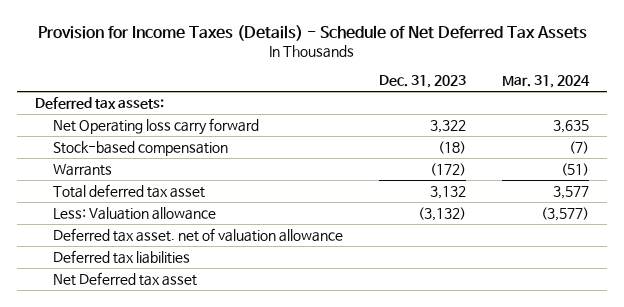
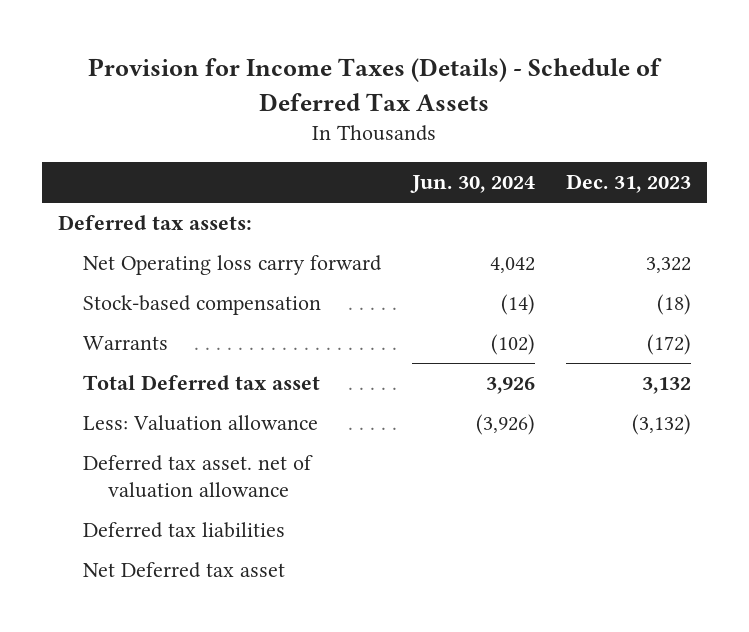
- Provision for Income Taxes (Details) - Schedule of Net Deferred Tax Assets
+ Provision for Income Taxes (Details) - Schedule of Deferred Tax Assets
- | Dec. 31, 2023 | Mar. 31, 2024
+ | Jun. 30, 2024 | Dec. 31, 2023
- Total deferred tax asset | 3,132 | 3,577
+ Total Deferred tax asset | 3,926 | 3,132

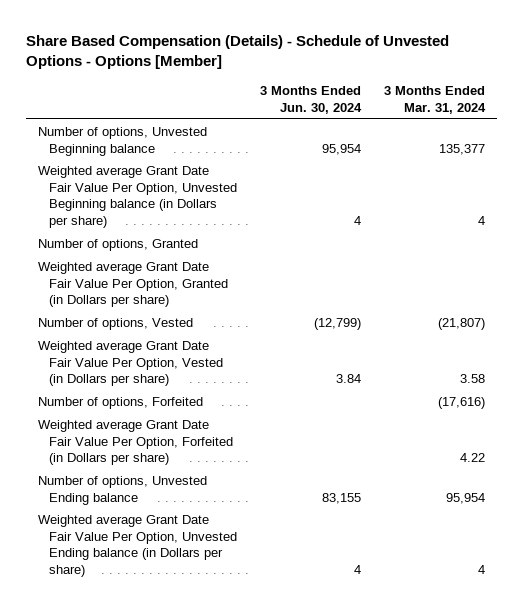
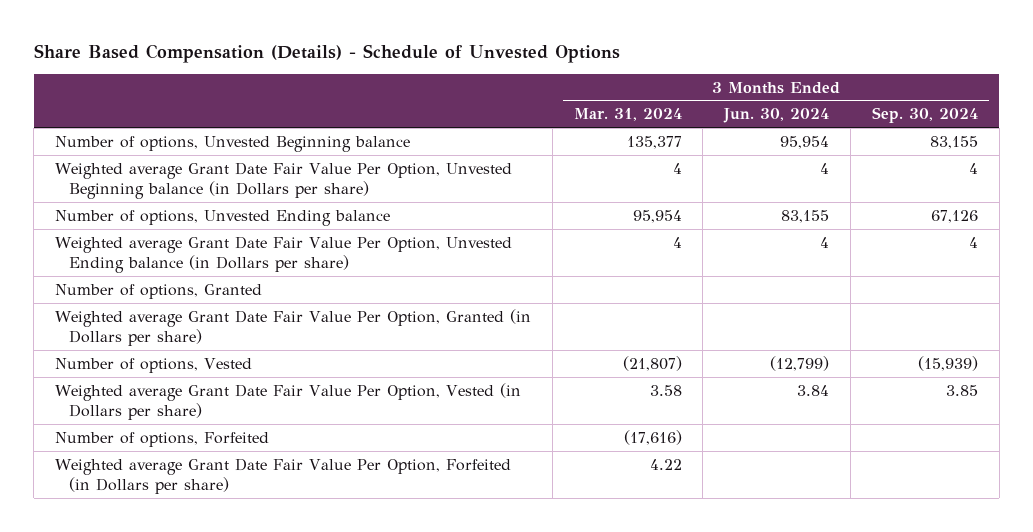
- Share Based Compensation (Details) - Schedule of Unvested Options - Options [Member]
+ Share Based Compensation (Details) - Schedule of Unvested Options
- | 3 Months Ended Jun. 30, 2024 | 3 Months Ended Mar. 31, 2024
+ | 3 Months Ended Mar. 31, 2024 | 3 Months Ended Jun. 30, 2024 | 3 Months Ended Sep. 30, 2024
moved up: Number of options, Unvested Ending balance | 95,954 | 83,155 | 67,126
moved up: Weighted average Grant Date Fair Value Per Option, Unvested Ending balance (in Dollars per share) | 4 | 4 | 4

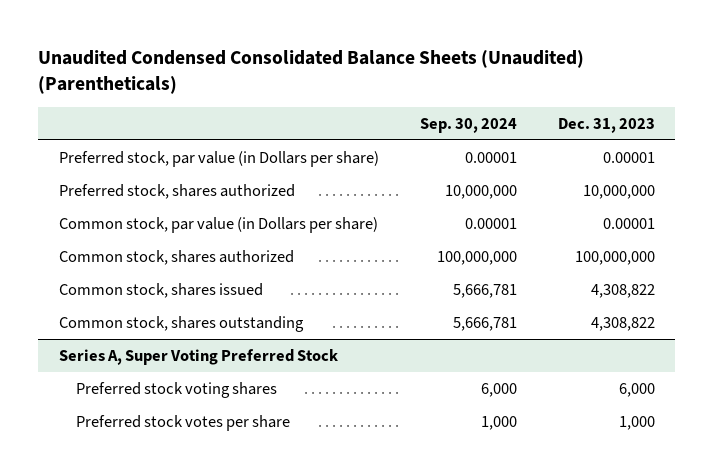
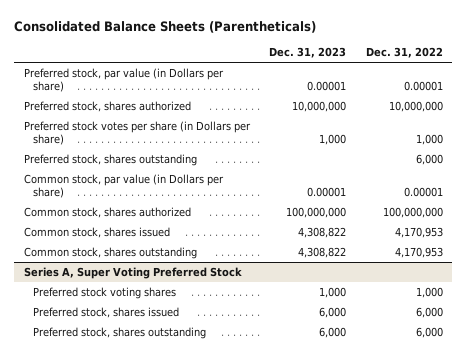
- Unaudited Condensed Consolidated Balance Sheets (Unaudited) (Parentheticals)
+ Consolidated Balance Sheets (Parentheticals)
- | Sep. 30, 2024 | Dec. 31, 2023
+ | Dec. 31, 2023 | Dec. 31, 2022
+ Preferred stock votes per share (in Dollars per share) | 1,000 | 1,000
+ Preferred stock, shares outstanding | | 6,000
@ Series A, Super Voting Preferred Stock
- Preferred stock voting shares | 6,000 | 6,000
- Preferred stock votes per share | 1,000 | 1,000
+ Preferred stock voting shares | 1,000 | 1,000
+ Preferred stock, shares issued | 6,000 | 6,000
+ Preferred stock, shares outstanding | 6,000 | 6,000

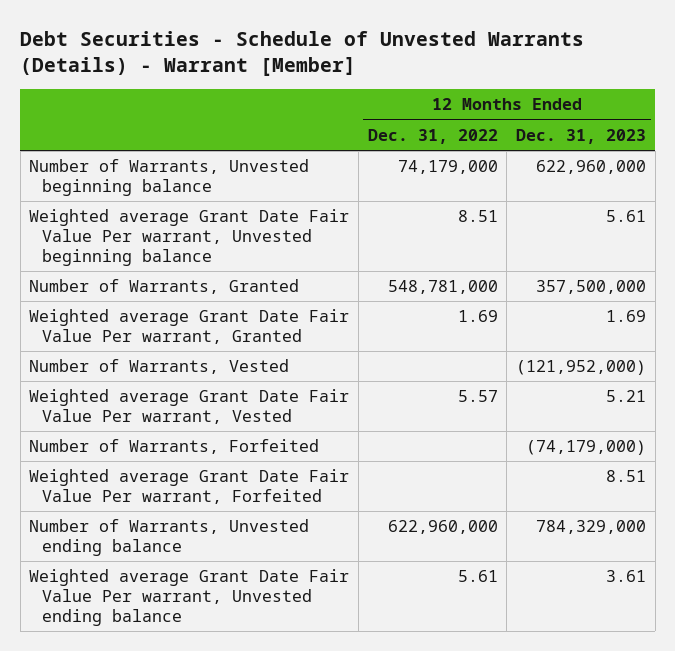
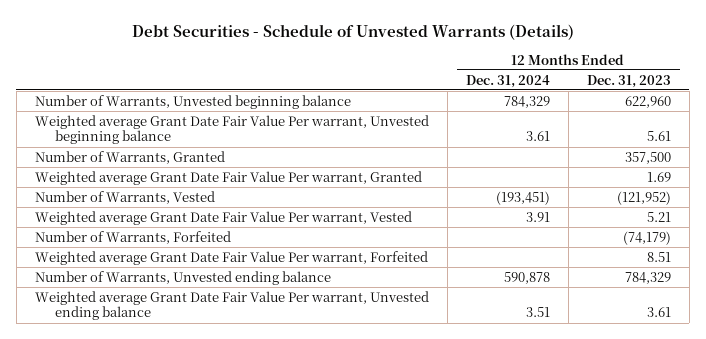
- Debt Securities - Schedule of Unvested Warrants (Details) - Warrant [Member]
+ Debt Securities - Schedule of Unvested Warrants (Details)
- | 12 Months Ended Dec. 31, 2022 | 12 Months Ended Dec. 31, 2023
+ | 12 Months Ended Dec. 31, 2024 | 12 Months Ended Dec. 31, 2023
- Number of Warrants, Unvested beginning balance | 74,179,000 | 622,960,000
+ Number of Warrants, Unvested beginning balance | 784,329 | 622,960
- Number of Warrants, Granted | 548,781,000 | 357,500,000
+ Number of Warrants, Granted | | 357,500
- Number of Warrants, Vested | | (121,952,000)
+ Number of Warrants, Vested | (193,451) | (121,952)
- Number of Warrants, Forfeited | | (74,179,000)
+ Number of Warrants, Forfeited | | (74,179)
- Number of Warrants, Unvested ending balance | 622,960,000 | 784,329,000
+ Number of Warrants, Unvested ending balance | 590,878 | 784,329

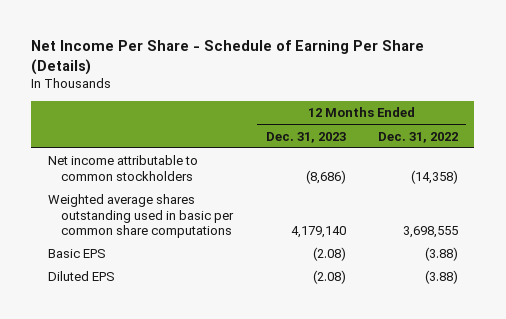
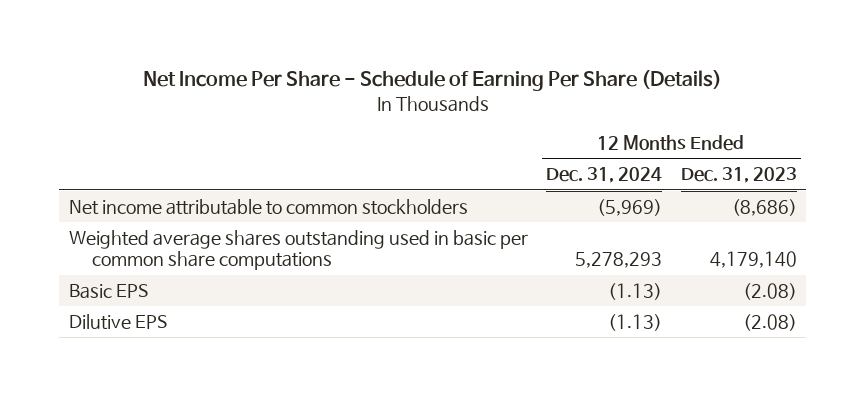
- | 12 Months Ended Dec. 31, 2023 | 12 Months Ended Dec. 31, 2022
+ | 12 Months Ended Dec. 31, 2024 | 12 Months Ended Dec. 31, 2023
- Diluted EPS | (2.08) | (3.88)
+ Dilutive EPS | (1.13) | (2.08)

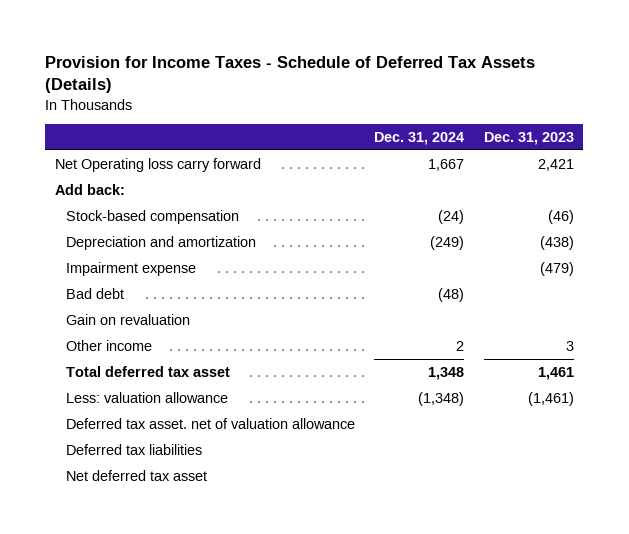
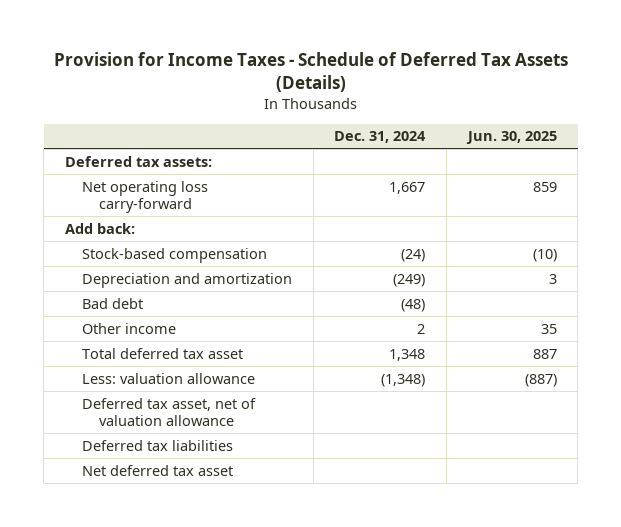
- | Dec. 31, 2024 | Dec. 31, 2023
+ | Dec. 31, 2024 | Jun. 30, 2025
- Net Operating loss carry forward | 1,667 | 2,421
+ Deferred tax assets:
+ Net operating loss carry-forward | 1,667 | 859
- Impairment expense | | (479)
- Gain on revaluation
- Deferred tax asset. net of valuation allowance
+ Deferred tax asset, net of valuation allowance

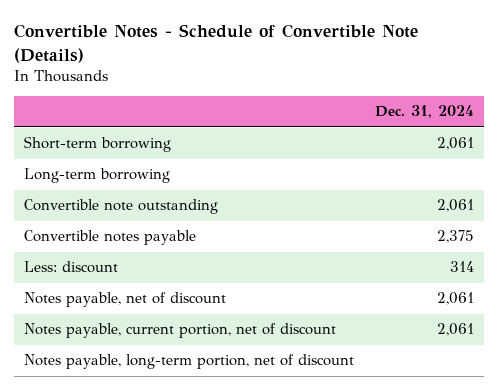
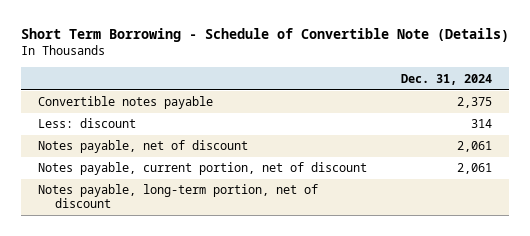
- Convertible Notes - Schedule of Convertible Note (Details)
+ Short Term Borrowing - Schedule of Convertible Note (Details)
- Short-term borrowing | 2,061
- Long-term borrowing
- Convertible note outstanding | 2,061

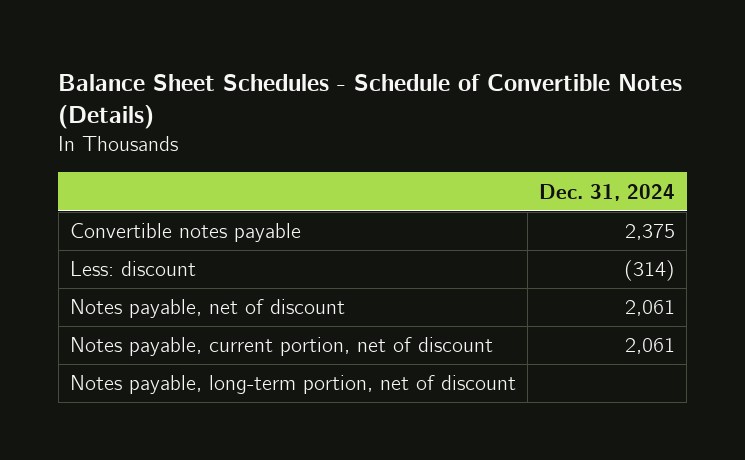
- Short Term Borrowing - Schedule of Convertible Note (Details)
+ Balance Sheet Schedules - Schedule of Convertible Notes (Details)
- Less: discount | 314
+ Less: discount | (314)

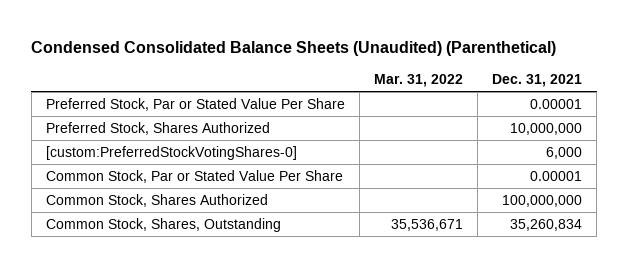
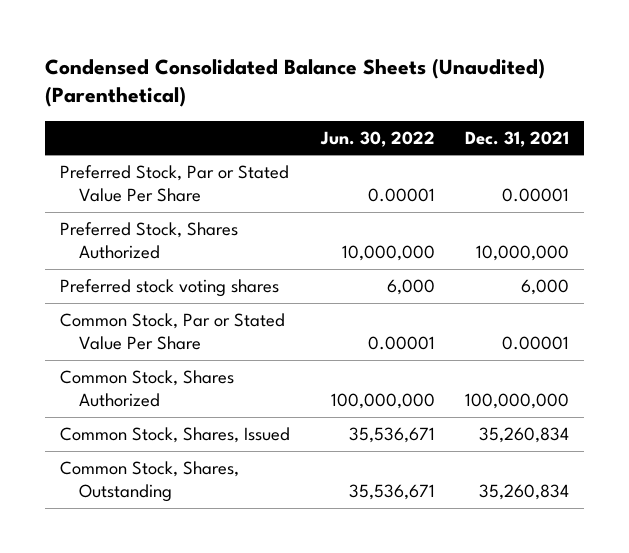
- | Mar. 31, 2022 | Dec. 31, 2021
+ | Jun. 30, 2022 | Dec. 31, 2021
- [custom:PreferredStockVotingShares-0] | | 6,000
+ Preferred stock voting shares | 6,000 | 6,000
+ Common Stock, Shares, Issued | 35,536,671 | 35,260,834

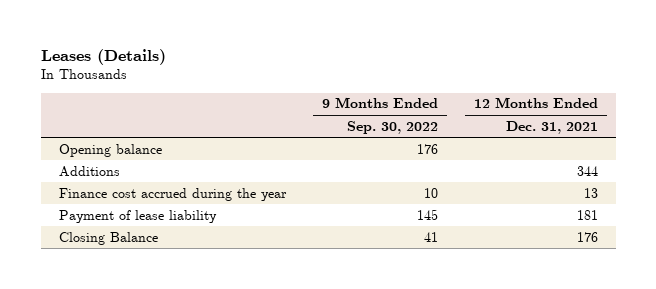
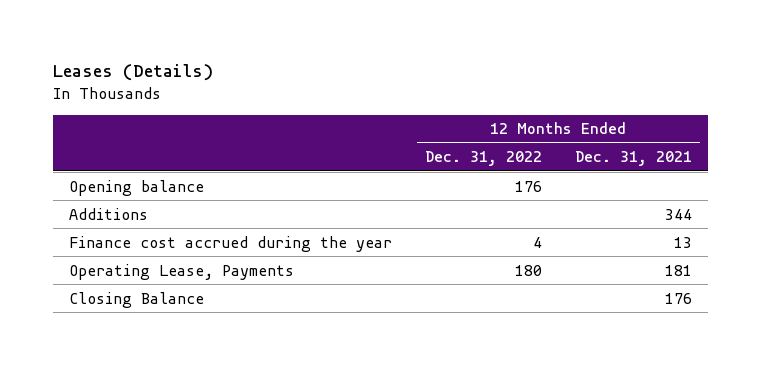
- | 9 Months Ended Sep. 30, 2022 | 12 Months Ended Dec. 31, 2021
+ | 12 Months Ended Dec. 31, 2022 | 12 Months Ended Dec. 31, 2021
- Payment of lease liability | 145 | 181
+ Operating Lease, Payments | 180 | 181

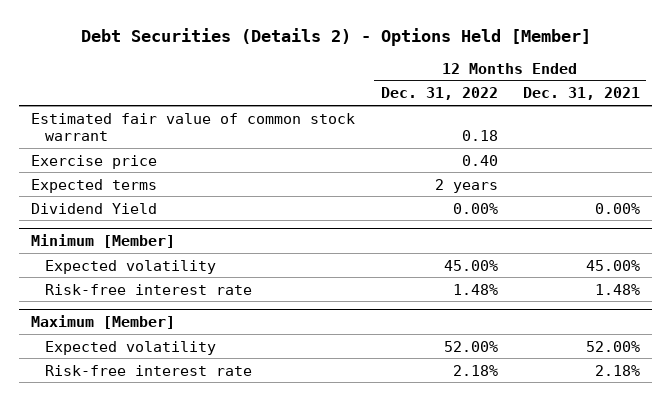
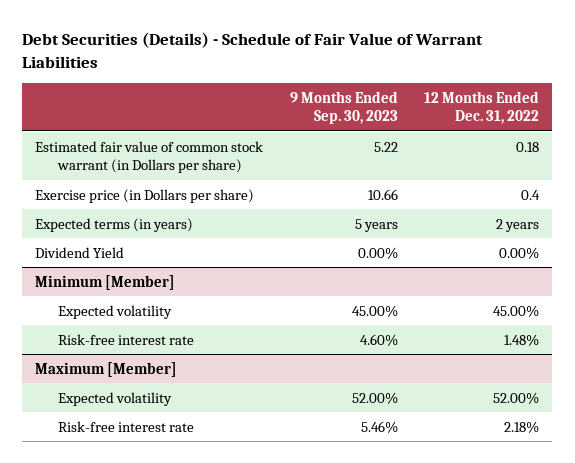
- Debt Securities (Details 2) - Options Held [Member]
+ Debt Securities (Details) - Schedule of Fair Value of Warrant Liabilities
- | 12 Months Ended Dec. 31, 2022 | 12 Months Ended Dec. 31, 2021
+ | 9 Months Ended Sep. 30, 2023 | 12 Months Ended Dec. 31, 2022
- Estimated fair value of common stock warrant | 0.18 |
- Exercise price | 0.40 |
- Expected terms | 2 years |
+ Estimated fair value of common stock warrant (in Dollars per share) | 5.22 | 0.18
+ Exercise price (in Dollars per share) | 10.66 | 0.4
+ Expected terms (in years) | 5 years | 2 years

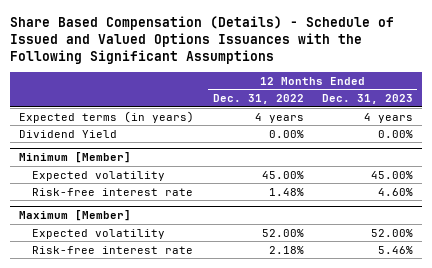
- Debt Securities (Details) - Schedule of Fair Value of Warrant Liabilities
+ Share Based Compensation (Details) - Schedule of Issued and Valued Options Issuances with the Following Significant Assumptions
- | 9 Months Ended Sep. 30, 2023 | 12 Months Ended Dec. 31, 2022
+ | 12 Months Ended Dec. 31, 2022 | 12 Months Ended Dec. 31, 2023
- Estimated fair value of common stock warrant (in Dollars per share) | 5.22 | 0.18
- Exercise price (in Dollars per share) | 10.66 | 0.4
- Expected terms (in years) | 5 years | 2 years
+ Expected terms (in years) | 4 years | 4 years

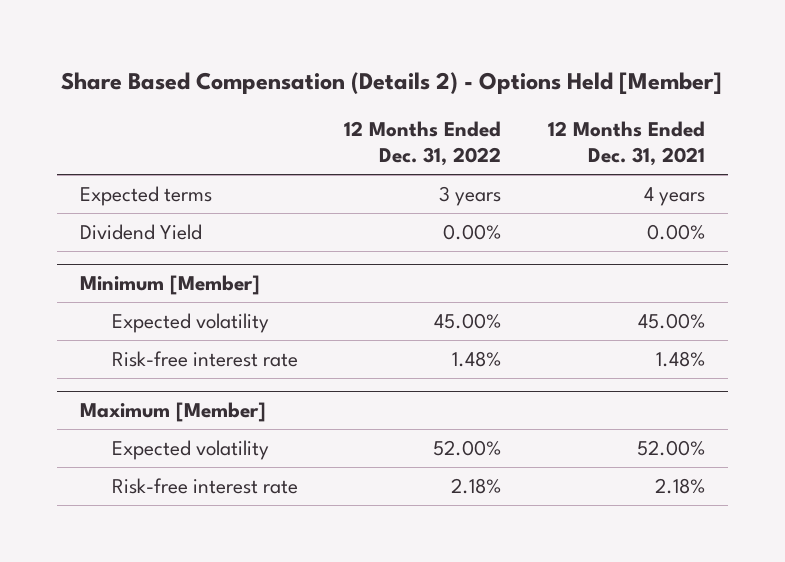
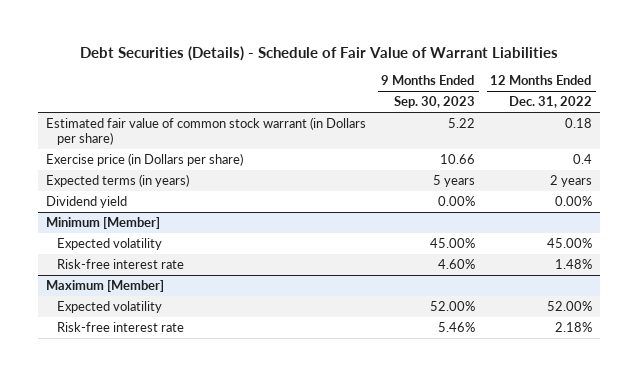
- Share Based Compensation (Details 2) - Options Held [Member]
+ Debt Securities (Details) - Schedule of Fair Value of Warrant Liabilities
- | 12 Months Ended Dec. 31, 2022 | 12 Months Ended Dec. 31, 2021
+ | 9 Months Ended Sep. 30, 2023 | 12 Months Ended Dec. 31, 2022
- Expected terms | 3 years | 4 years
- Dividend Yield | 0.00% | 0.00%
+ Estimated fair value of common stock warrant (in Dollars per share) | 5.22 | 0.18
+ Exercise price (in Dollars per share) | 10.66 | 0.4
+ Expected terms (in years) | 5 years | 2 years
+ Dividend yield | 0.00% | 0.00%

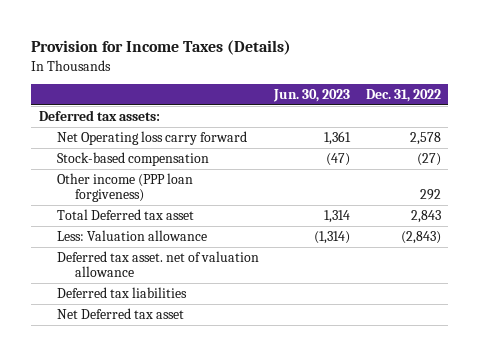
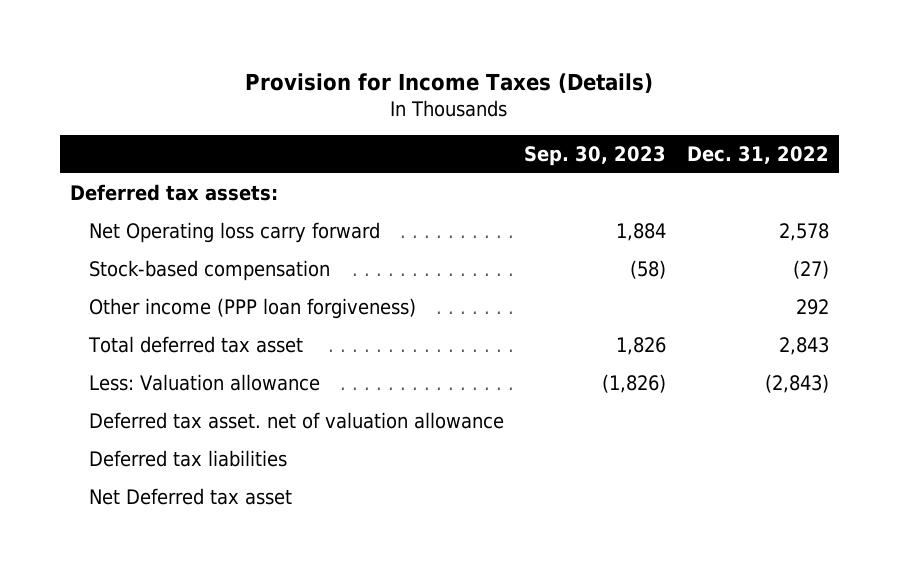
- | Jun. 30, 2023 | Dec. 31, 2022
+ | Sep. 30, 2023 | Dec. 31, 2022
- Total Deferred tax asset | 1,314 | 2,843
+ Total deferred tax asset | 1,826 | 2,843

